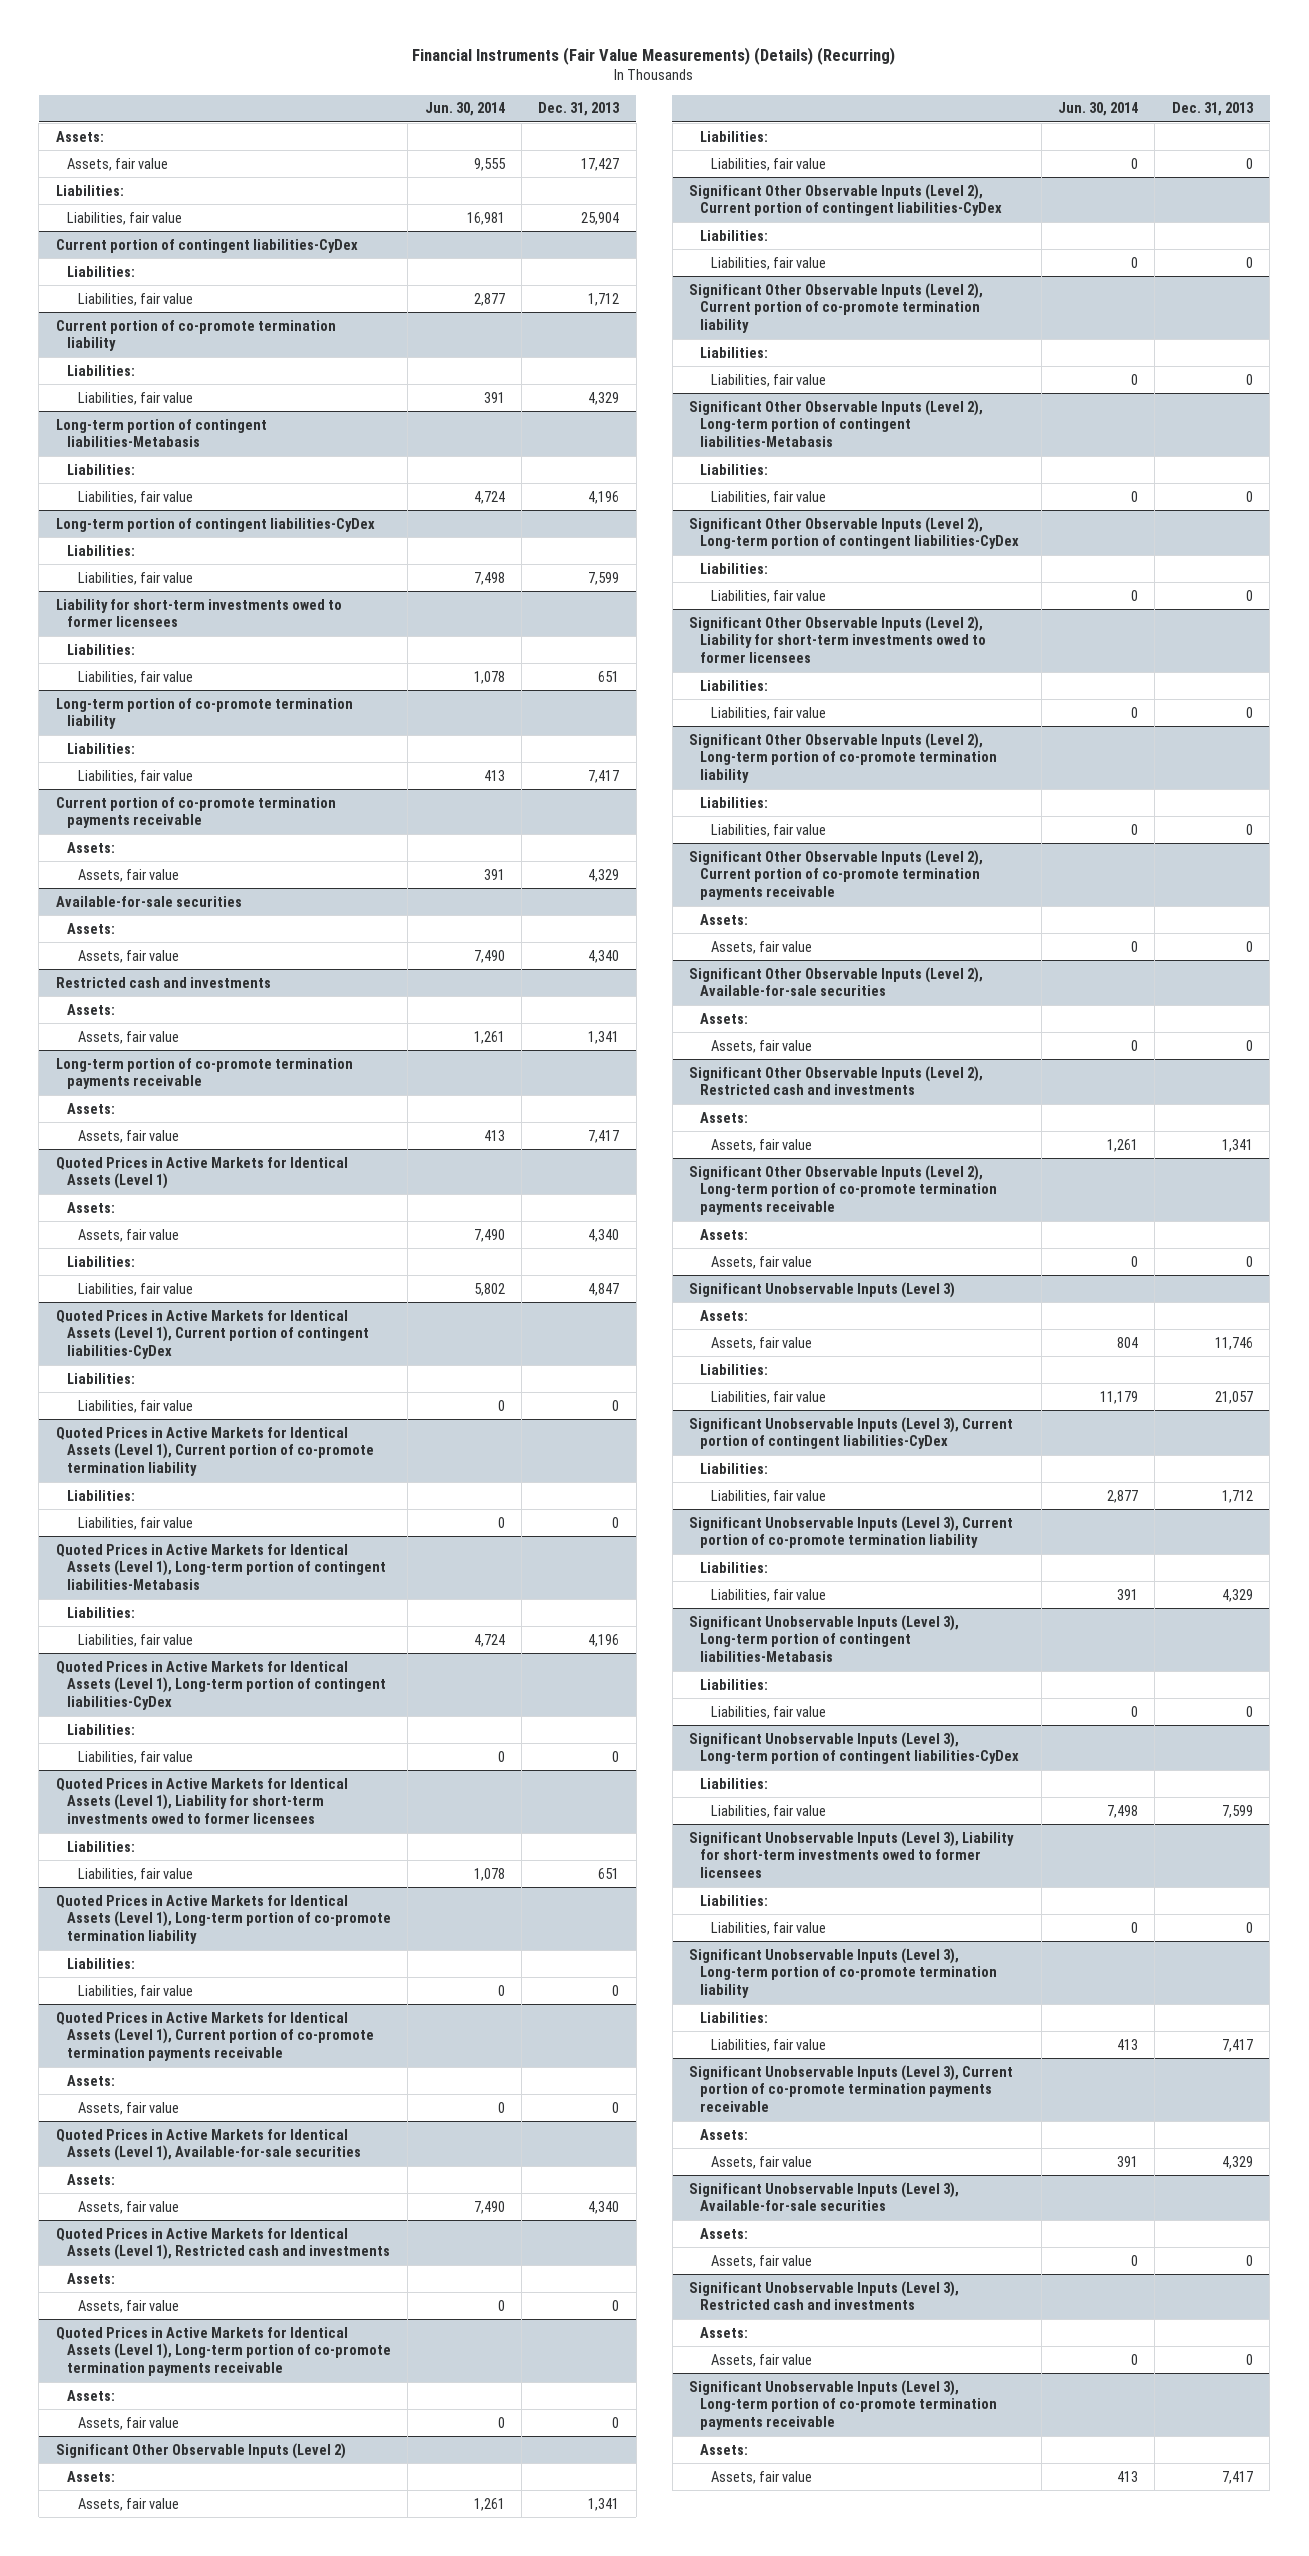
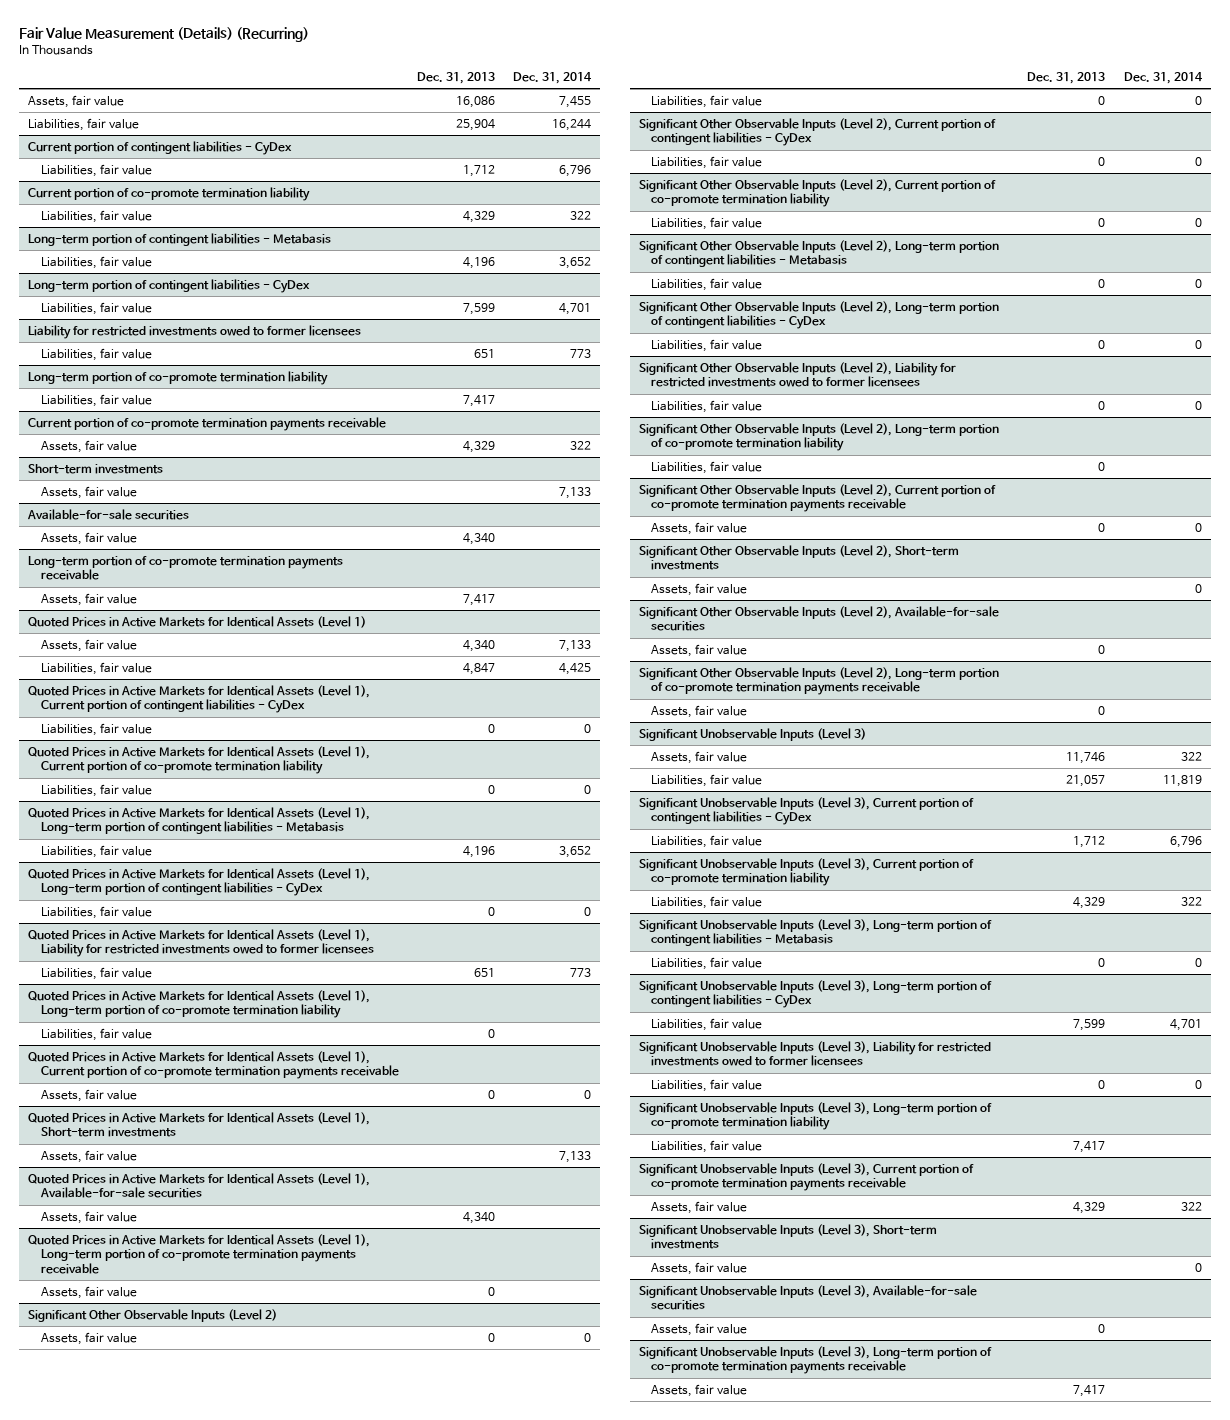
- Financial Instruments (Fair Value Measurements) (Details) (Recurring)
+ Fair Value Measurement (Details) (Recurring)
- | Jun. 30, 2014 | Dec. 31, 2013
+ | Dec. 31, 2013 | Dec. 31, 2014
- Assets:
- Assets, fair value | 9,555 | 17,427
- Liabilities:
+ Assets, fair value | 16,086 | 7,455
- Current portion of contingent liabilities-CyDex
- Liabilities:
+ Current portion of contingent liabilities - CyDex
@ Current portion of co-promote termination liability
- Liabilities:
- Long-term portion of contingent liabilities-Metabasis
- Liabilities:
+ Long-term portion of contingent liabilities - Metabasis
- Long-term portion of contingent liabilities-CyDex
- Liabilities:
+ Long-term portion of contingent liabilities - CyDex
- Liability for short-term investments owed to former licensees
- Liabilities:
+ Liability for restricted investments owed to former licensees
@ Long-term portion of co-promote termination liability
- Liabilities:
@ Current portion of co-promote termination payments receivable
- Assets:
+ Short-term investments
+ Assets, fair value | | 7,133
@ Available-for-sale securities
- Assets:
- Restricted cash and investments
- Assets:
- Assets, fair value | 1,261 | 1,341
@ Long-term portion of co-promote termination payments receivable
- Assets:
@ Quoted Prices in Active Markets for Identical Assets (Level 1)
- Assets:
- Liabilities:
- Quoted Prices in Active Markets for Identical Assets (Level 1), Current portion of contingent liabilities-CyDex
- Liabilities:
+ Quoted Prices in Active Markets for Identical Assets (Level 1), Current portion of contingent liabilities - CyDex
@ Quoted Prices in Active Markets for Identical Assets (Level 1), Current portion of co-promote termination liability
- Liabilities:
- Quoted Prices in Active Markets for Identical Assets (Level 1), Long-term portion of contingent liabilities-Metabasis
- Liabilities:
+ Quoted Prices in Active Markets for Identical Assets (Level 1), Long-term portion of contingent liabilities - Metabasis
- Quoted Prices in Active Markets for Identical Assets (Level 1), Long-term portion of contingent liabilities-CyDex
- Liabilities:
+ Quoted Prices in Active Markets for Identical Assets (Level 1), Long-term portion of contingent liabilities - CyDex
- Quoted Prices in Active Markets for Identical Assets (Level 1), Liability for short-term investments owed to former licensees
- Liabilities:
+ Quoted Prices in Active Markets for Identical Assets (Level 1), Liability for restricted investments owed to former licensees
@ Quoted Prices in Active Markets for Identical Assets (Level 1), Long-term portion of co-promote termination liability
- Liabilities:
@ Quoted Prices in Active Markets for Identical Assets (Level 1), Current portion of co-promote termination payments receivable
- Assets:
+ Quoted Prices in Active Markets for Identical Assets (Level 1), Short-term investments
+ Assets, fair value | | 7,133
@ Quoted Prices in Active Markets for Identical Assets (Level 1), Available-for-sale securities
- Assets:
- Quoted Prices in Active Markets for Identical Assets (Level 1), Restricted cash and investments
- Assets:
- Assets, fair value | 0 | 0
@ Quoted Prices in Active Markets for Identical Assets (Level 1), Long-term portion of co-promote termination payments receivable
- Assets:
@ Significant Other Observable Inputs (Level 2)
- Assets:
- Assets, fair value | 1,261 | 1,341
- Liabilities:
+ Assets, fair value | 0 | 0
- Significant Other Observable Inputs (Level 2), Current portion of contingent liabilities-CyDex
- Liabilities:
+ Significant Other Observable Inputs (Level 2), Current portion of contingent liabilities - CyDex
@ Significant Other Observable Inputs (Level 2), Current portion of co-promote termination liability
- Liabilities:
- Significant Other Observable Inputs (Level 2), Long-term portion of contingent liabilities-Metabasis
- Liabilities:
+ Significant Other Observable Inputs (Level 2), Long-term portion of contingent liabilities - Metabasis
- Significant Other Observable Inputs (Level 2), Long-term portion of contingent liabilities-CyDex
- Liabilities:
+ Significant Other Observable Inputs (Level 2), Long-term portion of contingent liabilities - CyDex
- Significant Other Observable Inputs (Level 2), Liability for short-term investments owed to former licensees
- Liabilities:
+ Significant Other Observable Inputs (Level 2), Liability for restricted investments owed to former licensees
@ Significant Other Observable Inputs (Level 2), Long-term portion of co-promote termination liability
- Liabilities:
@ Significant Other Observable Inputs (Level 2), Current portion of co-promote termination payments receivable
- Assets:
+ Significant Other Observable Inputs (Level 2), Short-term investments
+ Assets, fair value | | 0
@ Significant Other Observable Inputs (Level 2), Available-for-sale securities
- Assets:
- Significant Other Observable Inputs (Level 2), Restricted cash and investments
- Assets:
- Assets, fair value | 1,261 | 1,341
@ Significant Other Observable Inputs (Level 2), Long-term portion of co-promote termination payments receivable
- Assets:
@ Significant Unobservable Inputs (Level 3)
- Assets:
- Liabilities:
- Significant Unobservable Inputs (Level 3), Current portion of contingent liabilities-CyDex
- Liabilities:
+ Significant Unobservable Inputs (Level 3), Current portion of contingent liabilities - CyDex
@ Significant Unobservable Inputs (Level 3), Current portion of co-promote termination liability
- Liabilities:
- Significant Unobservable Inputs (Level 3), Long-term portion of contingent liabilities-Metabasis
- Liabilities:
+ Significant Unobservable Inputs (Level 3), Long-term portion of contingent liabilities - Metabasis
- Significant Unobservable Inputs (Level 3), Long-term portion of contingent liabilities-CyDex
- Liabilities:
+ Significant Unobservable Inputs (Level 3), Long-term portion of contingent liabilities - CyDex
- Significant Unobservable Inputs (Level 3), Liability for short-term investments owed to former licensees
- Liabilities:
+ Significant Unobservable Inputs (Level 3), Liability for restricted investments owed to former licensees
@ Significant Unobservable Inputs (Level 3), Long-term portion of co-promote termination liability
- Liabilities:
@ Significant Unobservable Inputs (Level 3), Current portion of co-promote termination payments receivable
- Assets:
+ Significant Unobservable Inputs (Level 3), Short-term investments
+ Assets, fair value | | 0
@ Significant Unobservable Inputs (Level 3), Available-for-sale securities
- Assets:
- Significant Unobservable Inputs (Level 3), Restricted cash and investments
- Assets:
- Assets, fair value | 0 | 0
@ Significant Unobservable Inputs (Level 3), Long-term portion of co-promote termination payments receivable
- Assets:

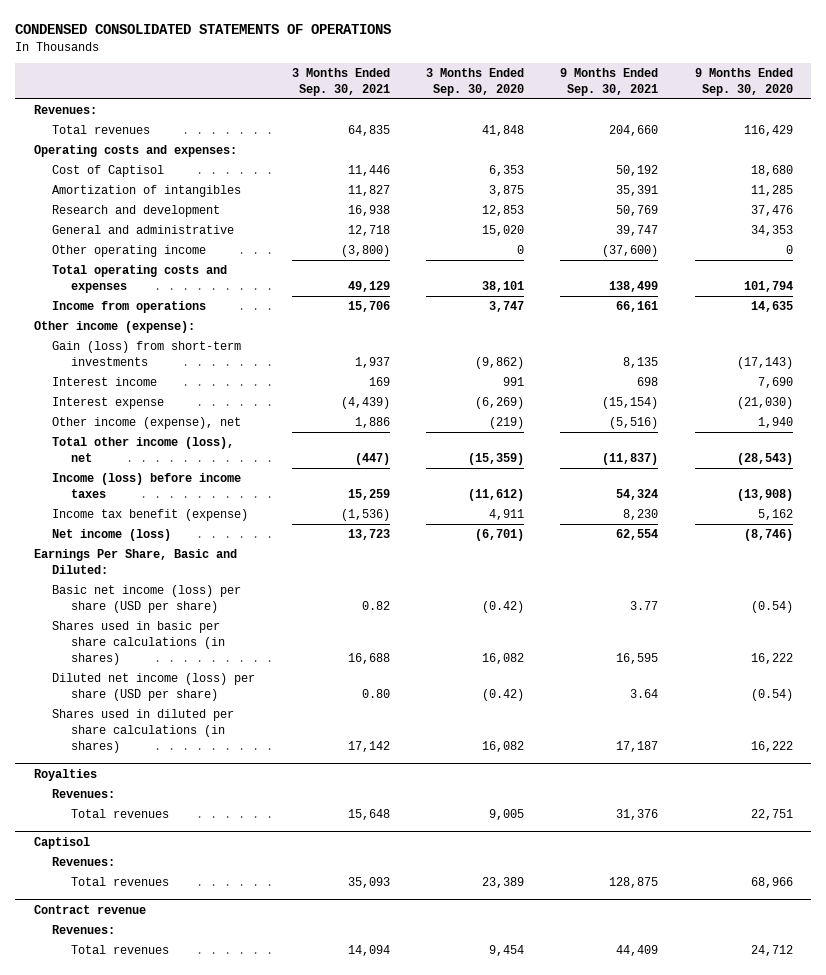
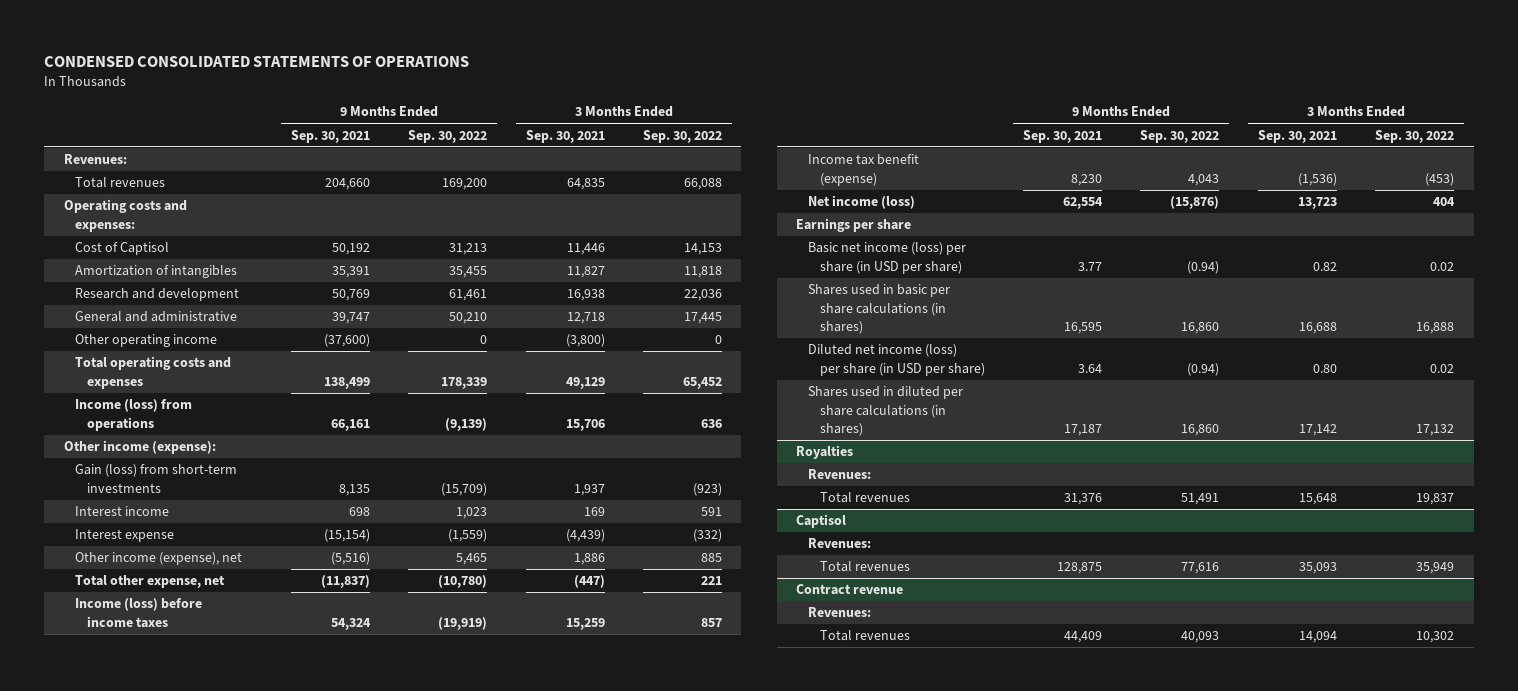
- | 3 Months Ended Sep. 30, 2021 | 3 Months Ended Sep. 30, 2020 | 9 Months Ended Sep. 30, 2021 | 9 Months Ended Sep. 30, 2020
+ | 9 Months Ended Sep. 30, 2021 | 9 Months Ended Sep. 30, 2022 | 3 Months Ended Sep. 30, 2021 | 3 Months Ended Sep. 30, 2022
- Income from operations | 15,706 | 3,747 | 66,161 | 14,635
+ Income (loss) from operations | 66,161 | (9,139) | 15,706 | 636
- Total other income (loss), net | (447) | (15,359) | (11,837) | (28,543)
+ Total other expense, net | (11,837) | (10,780) | (447) | 221
- Earnings Per Share, Basic and Diluted:
- Basic net income (loss) per share (USD per share) | 0.82 | (0.42) | 3.77 | (0.54)
+ Earnings per share
+ Basic net income (loss) per share (in USD per share) | 3.77 | (0.94) | 0.82 | 0.02
- Diluted net income (loss) per share (USD per share) | 0.80 | (0.42) | 3.64 | (0.54)
+ Diluted net income (loss) per share (in USD per share) | 3.64 | (0.94) | 0.80 | 0.02

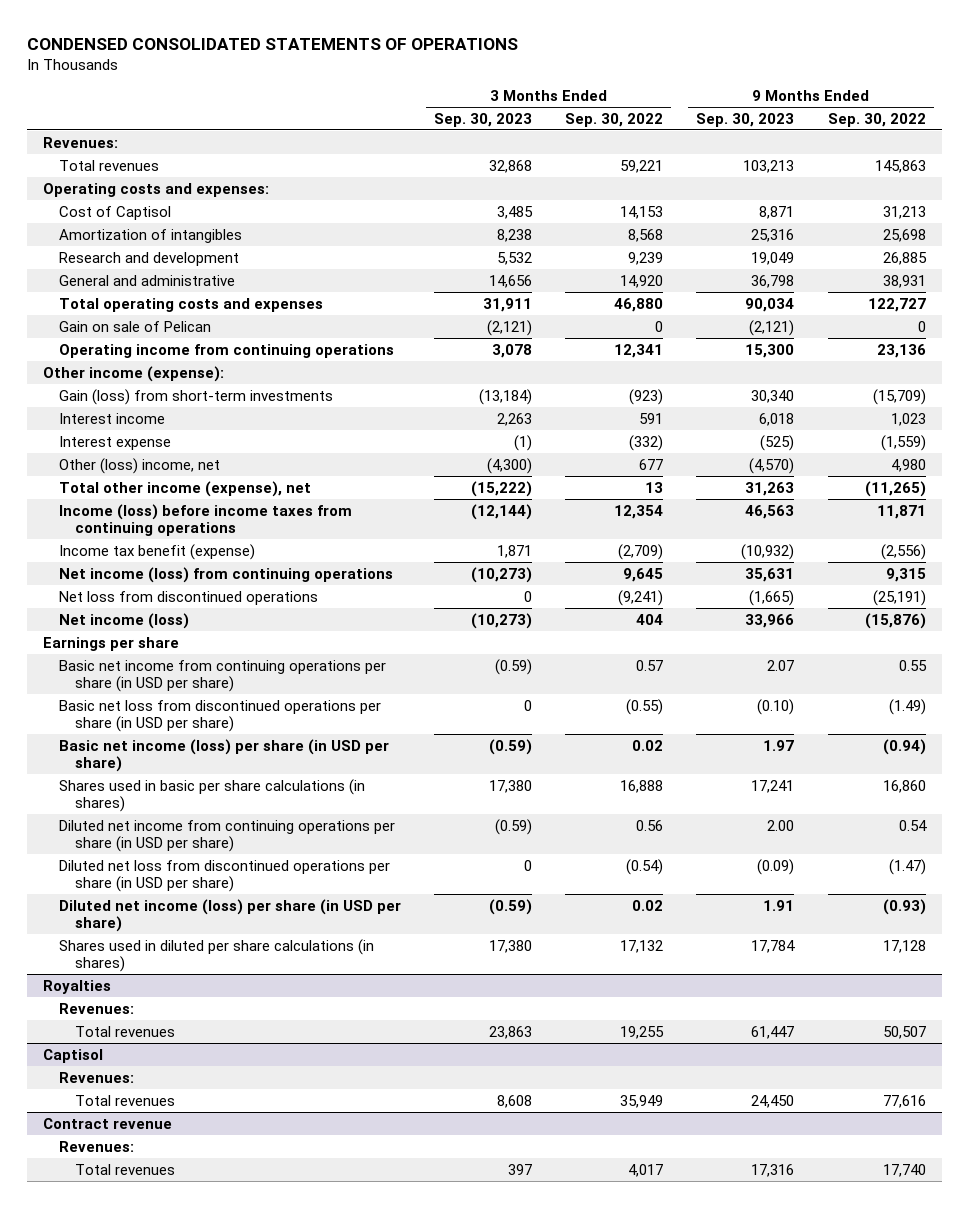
- | 9 Months Ended Sep. 30, 2021 | 9 Months Ended Sep. 30, 2022 | 3 Months Ended Sep. 30, 2021 | 3 Months Ended Sep. 30, 2022
+ | 3 Months Ended Sep. 30, 2023 | 3 Months Ended Sep. 30, 2022 | 9 Months Ended Sep. 30, 2023 | 9 Months Ended Sep. 30, 2022
- Total revenues | 204,660 | 169,200 | 64,835 | 66,088
+ Total revenues | 32,868 | 59,221 | 103,213 | 145,863
- Amortization of intangibles | 35,391 | 35,455 | 11,827 | 11,818
- Research and development | 50,769 | 61,461 | 16,938 | 22,036
- General and administrative | 39,747 | 50,210 | 12,718 | 17,445
- Other operating income | (37,600) | 0 | (3,800) | 0
- Total operating costs and expenses | 138,499 | 178,339 | 49,129 | 65,452
- Income (loss) from operations | 66,161 | (9,139) | 15,706 | 636
+ Amortization of intangibles | 8,238 | 8,568 | 25,316 | 25,698
+ Research and development | 5,532 | 9,239 | 19,049 | 26,885
+ General and administrative | 14,656 | 14,920 | 36,798 | 38,931
+ Total operating costs and expenses | 31,911 | 46,880 | 90,034 | 122,727
+ Gain on sale of Pelican | (2,121) | 0 | (2,121) | 0
+ Operating income from continuing operations | 3,078 | 12,341 | 15,300 | 23,136
- Other income (expense), net | (5,516) | 5,465 | 1,886 | 885
- Total other expense, net | (11,837) | (10,780) | (447) | 221
- Income (loss) before income taxes | 54,324 | (19,919) | 15,259 | 857
- Income tax benefit (expense) | 8,230 | 4,043 | (1,536) | (453)
+ Other (loss) income, net | (4,300) | 677 | (4,570) | 4,980
+ Total other income (expense), net | (15,222) | 13 | 31,263 | (11,265)
+ Income (loss) before income taxes from continuing operations | (12,144) | 12,354 | 46,563 | 11,871
+ Income tax benefit (expense) | 1,871 | (2,709) | (10,932) | (2,556)
+ Net income (loss) from continuing operations | (10,273) | 9,645 | 35,631 | 9,315
+ Net loss from discontinued operations | 0 | (9,241) | (1,665) | (25,191)
+ Basic net income from continuing operations per share (in USD per share) | (0.59) | 0.57 | 2.07 | 0.55
+ Basic net loss from discontinued operations per share (in USD per share) | 0 | (0.55) | (0.10) | (1.49)
- Diluted net income (loss) per share (in USD per share) | 3.64 | (0.94) | 0.80 | 0.02
- Shares used in diluted per share calculations (in shares) | 17,187 | 16,860 | 17,142 | 17,132
+ Diluted net income from continuing operations per share (in USD per share) | (0.59) | 0.56 | 2.00 | 0.54
+ Diluted net loss from discontinued operations per share (in USD per share) | 0 | (0.54) | (0.09) | (1.47)
+ Diluted net income (loss) per share (in USD per share) | (0.59) | 0.02 | 1.91 | (0.93)
+ Shares used in diluted per share calculations (in shares) | 17,380 | 17,132 | 17,784 | 17,128
@ Royalties
- Total revenues | 31,376 | 51,491 | 15,648 | 19,837
+ Total revenues | 23,863 | 19,255 | 61,447 | 50,507
@ Contract revenue
- Total revenues | 44,409 | 40,093 | 14,094 | 10,302
+ Total revenues | 397 | 4,017 | 17,316 | 17,740

